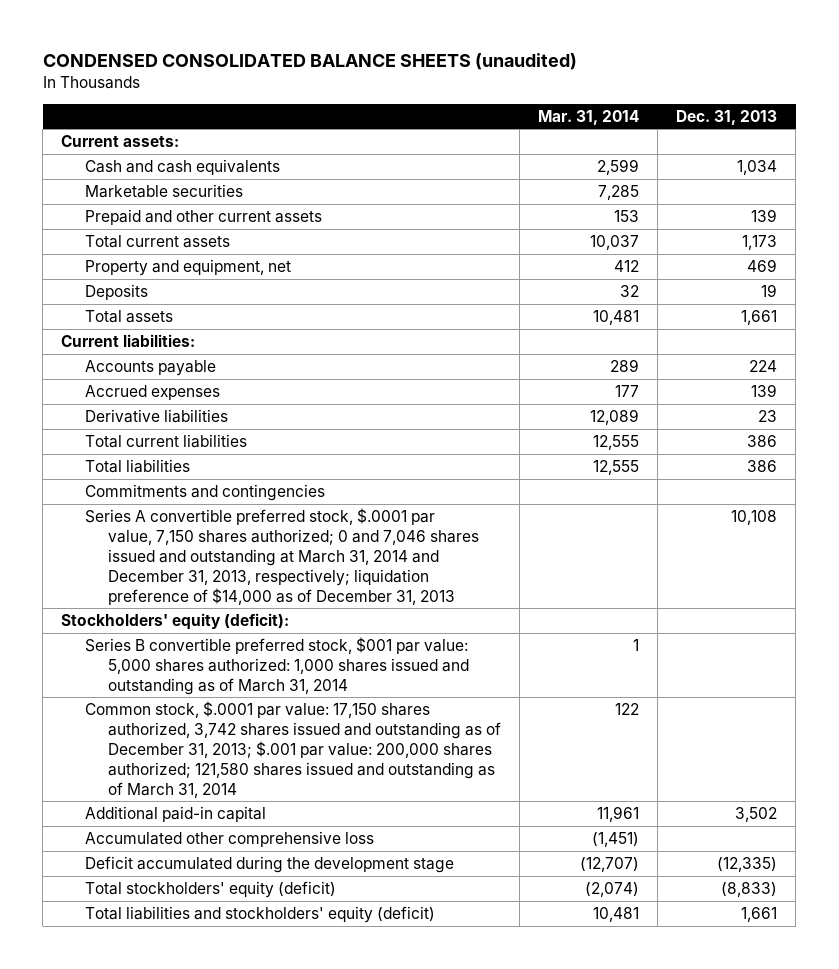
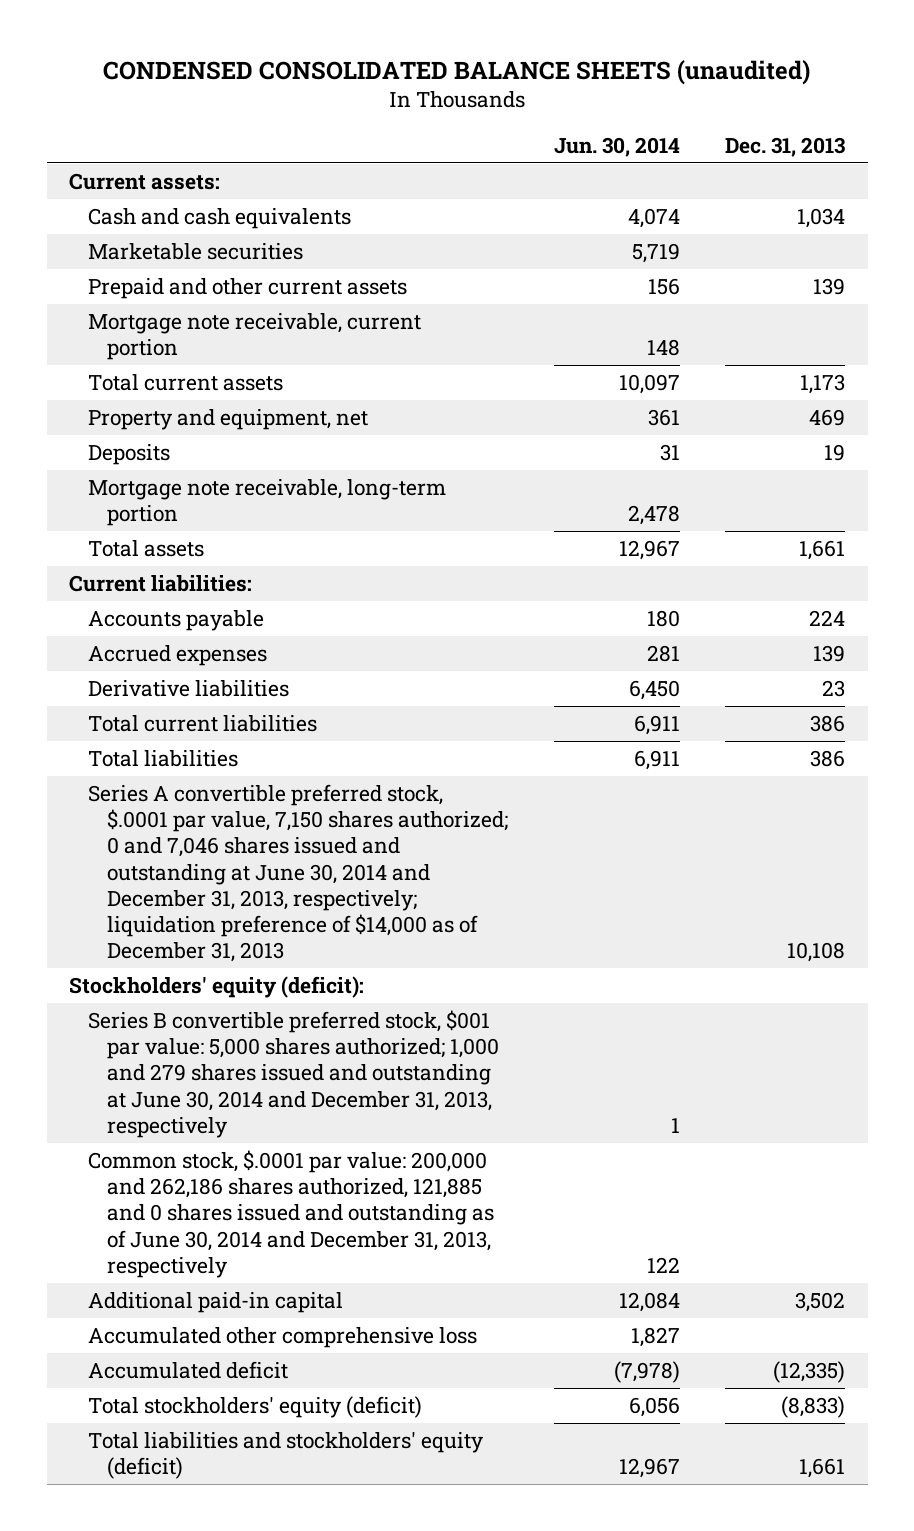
- | Mar. 31, 2014 | Dec. 31, 2013
+ | Jun. 30, 2014 | Dec. 31, 2013
+ Mortgage note receivable, current portion | 148 |
+ Mortgage note receivable, long-term portion | 2,478 |
- Commitments and contingencies
- Series A convertible preferred stock, $.0001 par value, 7,150 shares authorized; 0 and 7,046 shares issued and outstanding at March 31, 2014 and December 31, 2013, respectively; liquidation preference of $14,000 as of December 31, 2013 | | 10,108
+ Series A convertible preferred stock, $.0001 par value, 7,150 shares authorized; 0 and 7,046 shares issued and outstanding at June 30, 2014 and December 31, 2013, respectively; liquidation preference of $14,000 as of December 31, 2013 | | 10,108
- Series B convertible preferred stock, $001 par value: 5,000 shares authorized: 1,000 shares issued and outstanding as of March 31, 2014 | 1 |
- Common stock, $.0001 par value: 17,150 shares authorized, 3,742 shares issued and outstanding as of December 31, 2013; $.001 par value: 200,000 shares authorized; 121,580 shares issued and outstanding as of March 31, 2014 | 122 |
+ Series B convertible preferred stock, $001 par value: 5,000 shares authorized; 1,000 and 279 shares issued and outstanding at June 30, 2014 and December 31, 2013, respectively | 1 |
+ Common stock, $.0001 par value: 200,000 and 262,186 shares authorized, 121,885 and 0 shares issued and outstanding as of June 30, 2014 and December 31, 2013, respectively | 122 |
- Deficit accumulated during the development stage | (12,707) | (12,335)
+ Accumulated deficit | (7,978) | (12,335)

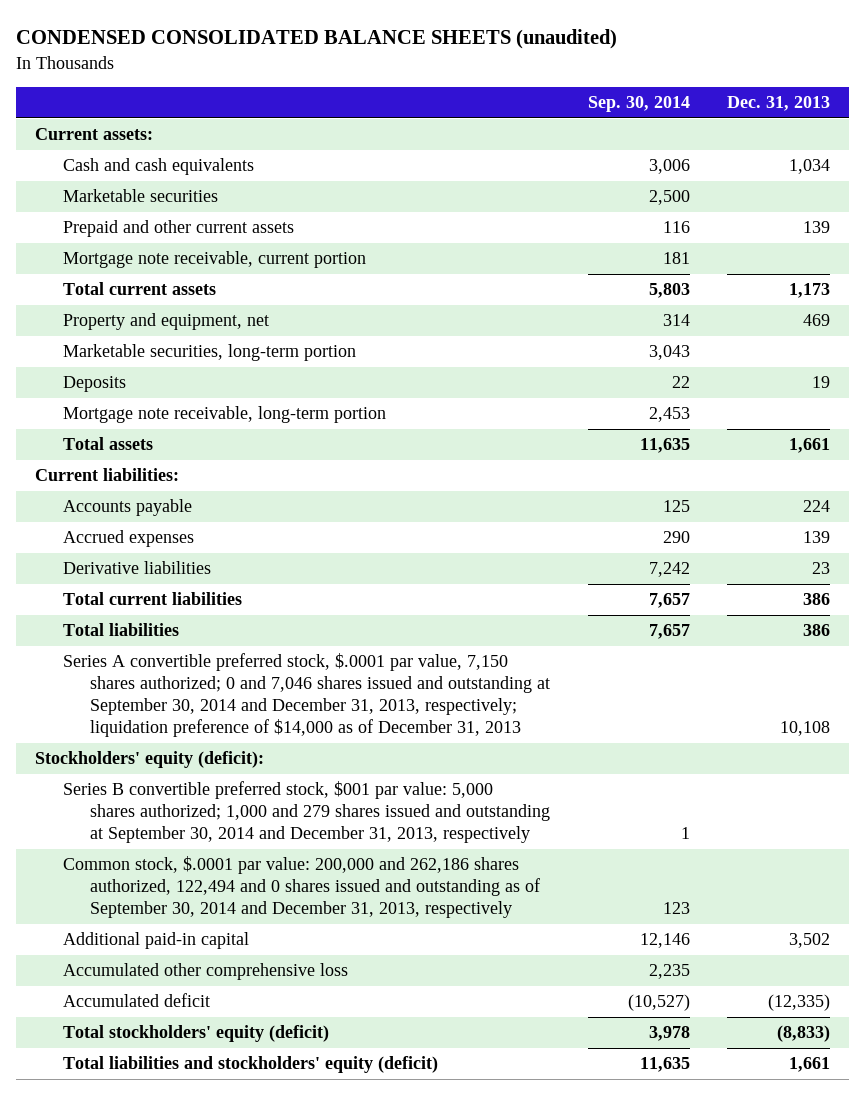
- | Jun. 30, 2014 | Dec. 31, 2013
+ | Sep. 30, 2014 | Dec. 31, 2013
+ Marketable securities, long-term portion | 3,043 |
- Series A convertible preferred stock, $.0001 par value, 7,150 shares authorized; 0 and 7,046 shares issued and outstanding at June 30, 2014 and December 31, 2013, respectively; liquidation preference of $14,000 as of December 31, 2013 | | 10,108
+ Series A convertible preferred stock, $.0001 par value, 7,150 shares authorized; 0 and 7,046 shares issued and outstanding at September 30, 2014 and December 31, 2013, respectively; liquidation preference of $14,000 as of December 31, 2013 | | 10,108
- Series B convertible preferred stock, $001 par value: 5,000 shares authorized; 1,000 and 279 shares issued and outstanding at June 30, 2014 and December 31, 2013, respectively | 1 |
- Common stock, $.0001 par value: 200,000 and 262,186 shares authorized, 121,885 and 0 shares issued and outstanding as of June 30, 2014 and December 31, 2013, respectively | 122 |
+ Series B convertible preferred stock, $001 par value: 5,000 shares authorized; 1,000 and 279 shares issued and outstanding at September 30, 2014 and December 31, 2013, respectively | 1 |
+ Common stock, $.0001 par value: 200,000 and 262,186 shares authorized, 122,494 and 0 shares issued and outstanding as of September 30, 2014 and December 31, 2013, respectively | 123 |

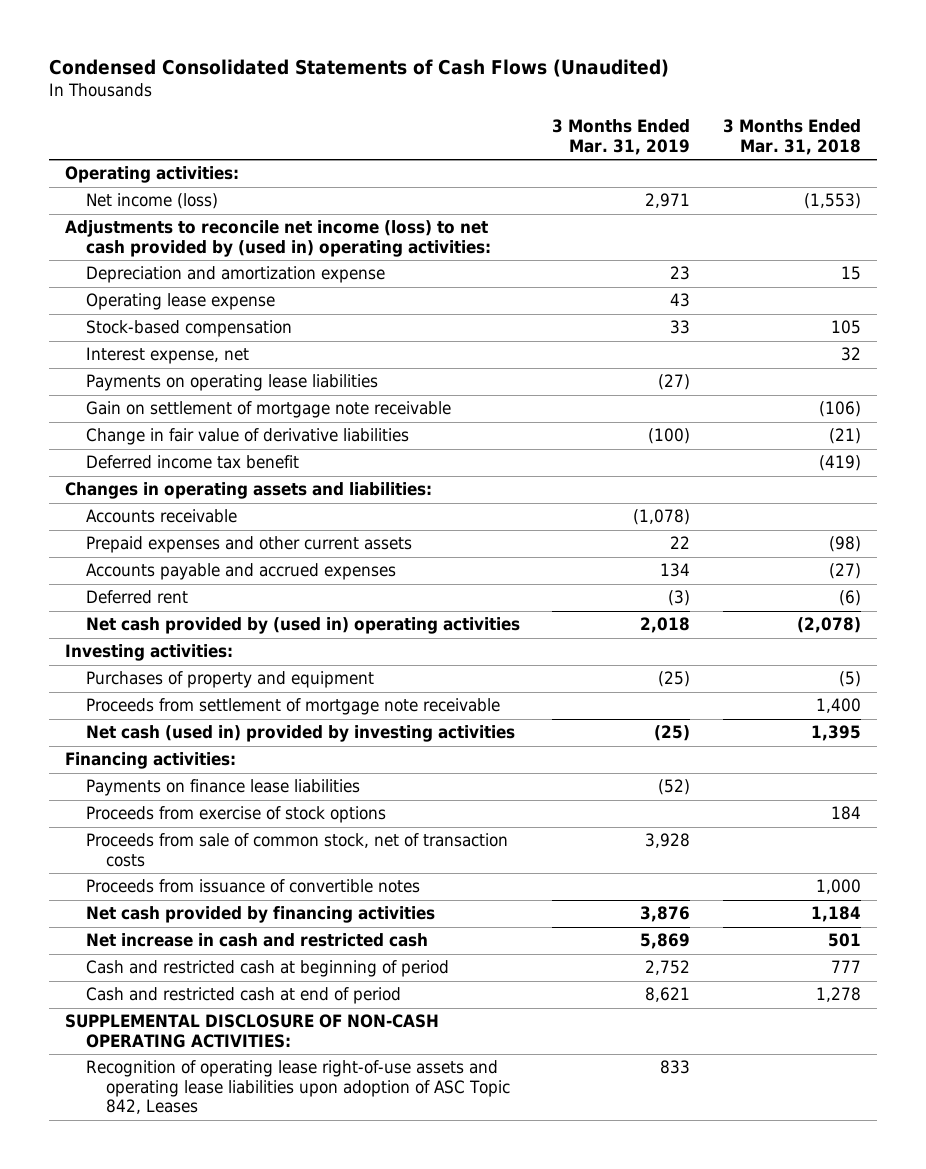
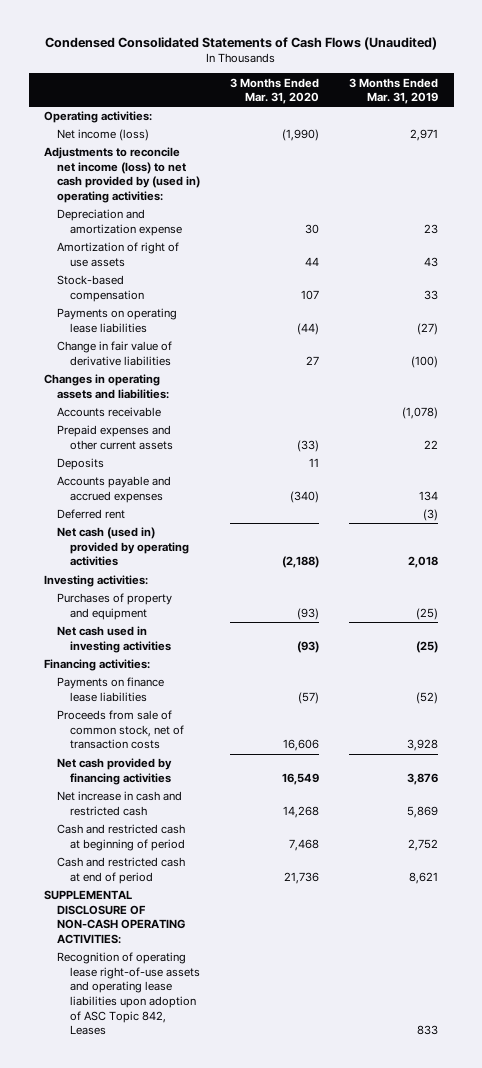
- | 3 Months Ended Mar. 31, 2019 | 3 Months Ended Mar. 31, 2018
+ | 3 Months Ended Mar. 31, 2020 | 3 Months Ended Mar. 31, 2019
- Operating lease expense | 43 |
+ Amortization of right of use assets | 44 | 43
- Interest expense, net | | 32
- Gain on settlement of mortgage note receivable | | (106)
- Deferred income tax benefit | | (419)
+ Deposits | 11 |
- Net cash provided by (used in) operating activities | 2,018 | (2,078)
+ Net cash (used in) provided by operating activities | (2,188) | 2,018
- Proceeds from settlement of mortgage note receivable | | 1,400
- Net cash (used in) provided by investing activities | (25) | 1,395
+ Net cash used in investing activities | (93) | (25)
- Proceeds from exercise of stock options | | 184
- Proceeds from issuance of convertible notes | | 1,000

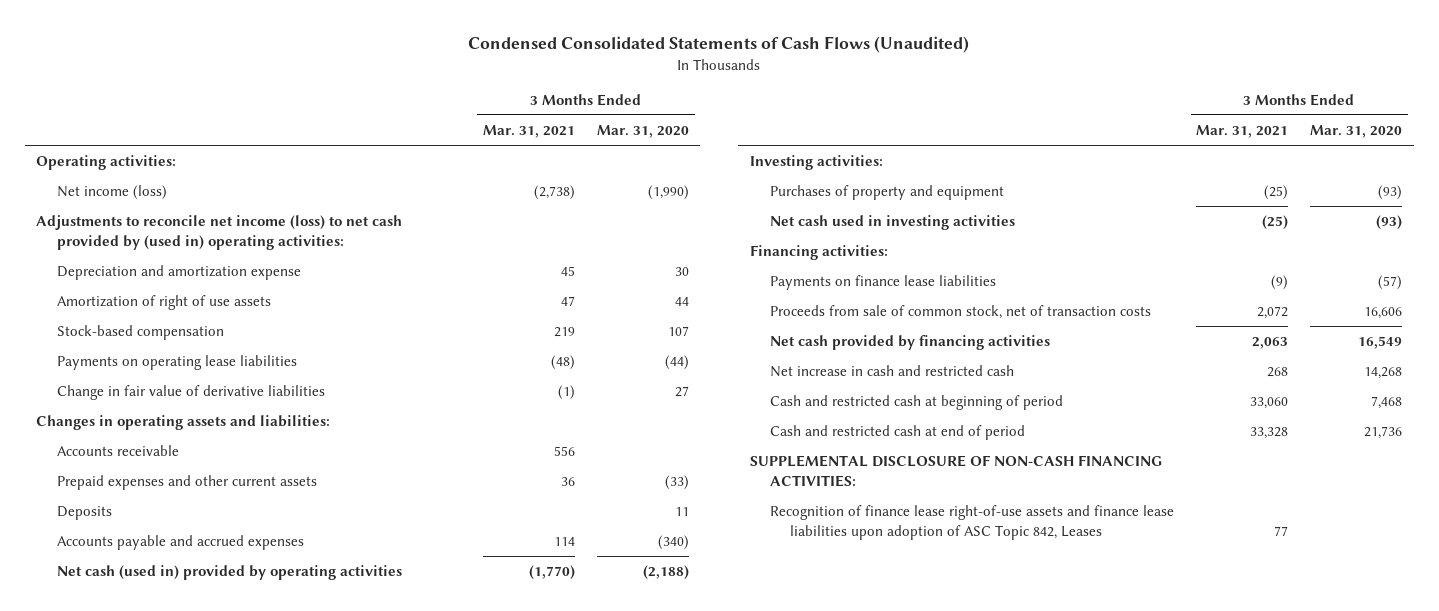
- | 3 Months Ended Mar. 31, 2020 | 3 Months Ended Mar. 31, 2019
+ | 3 Months Ended Mar. 31, 2021 | 3 Months Ended Mar. 31, 2020
- Deferred rent | | (3)
- SUPPLEMENTAL DISCLOSURE OF NON-CASH OPERATING ACTIVITIES:
- Recognition of operating lease right-of-use assets and operating lease liabilities upon adoption of ASC Topic 842, Leases | | 833
+ SUPPLEMENTAL DISCLOSURE OF NON-CASH FINANCING ACTIVITIES:
+ Recognition of finance lease right-of-use assets and finance lease liabilities upon adoption of ASC Topic 842, Leases | 77 |

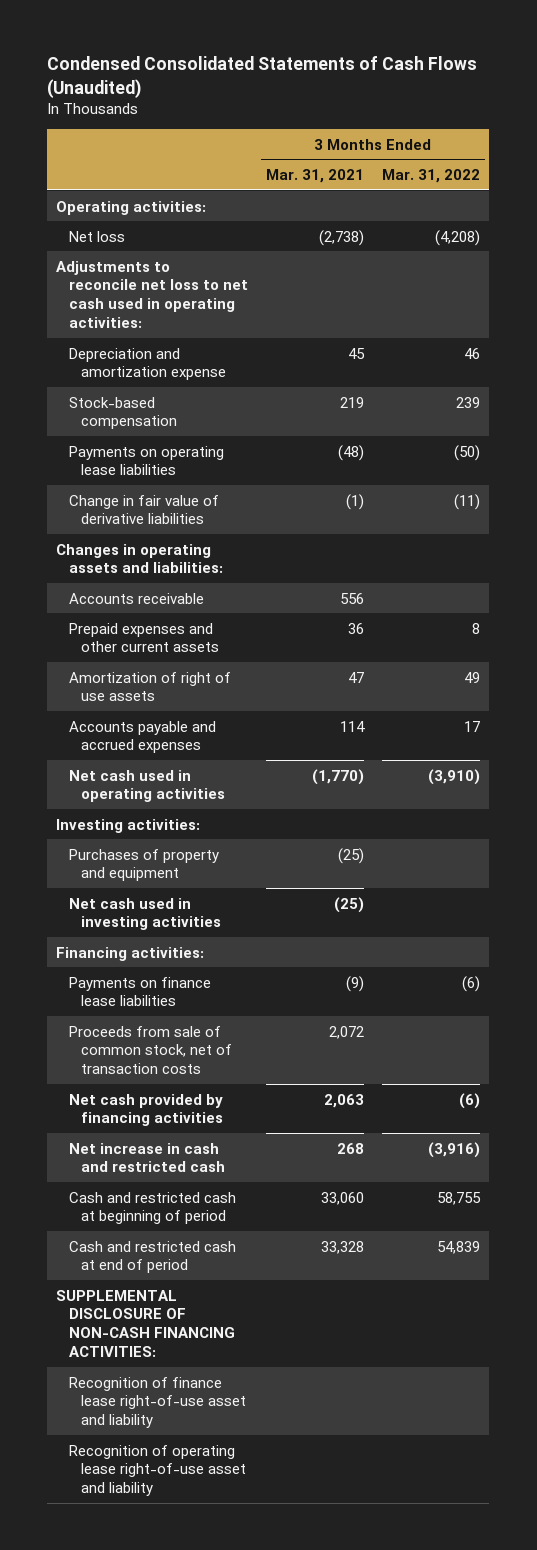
- | 3 Months Ended Mar. 31, 2021 | 3 Months Ended Mar. 31, 2020
+ | 3 Months Ended Mar. 31, 2021 | 3 Months Ended Mar. 31, 2022
- Net income (loss) | (2,738) | (1,990)
- Adjustments to reconcile net income (loss) to net cash provided by (used in) operating activities:
+ Net loss | (2,738) | (4,208)
+ Adjustments to reconcile net loss to net cash used in operating activities:
- Deposits | | 11
moved down: Amortization of right of use assets | 47 | 49
- Net cash (used in) provided by operating activities | (1,770) | (2,188)
+ Net cash used in operating activities | (1,770) | (3,910)
- Recognition of finance lease right-of-use assets and finance lease liabilities upon adoption of ASC Topic 842, Leases | 77 |
+ Recognition of finance lease right-of-use asset and liability
+ Recognition of operating lease right-of-use asset and liability

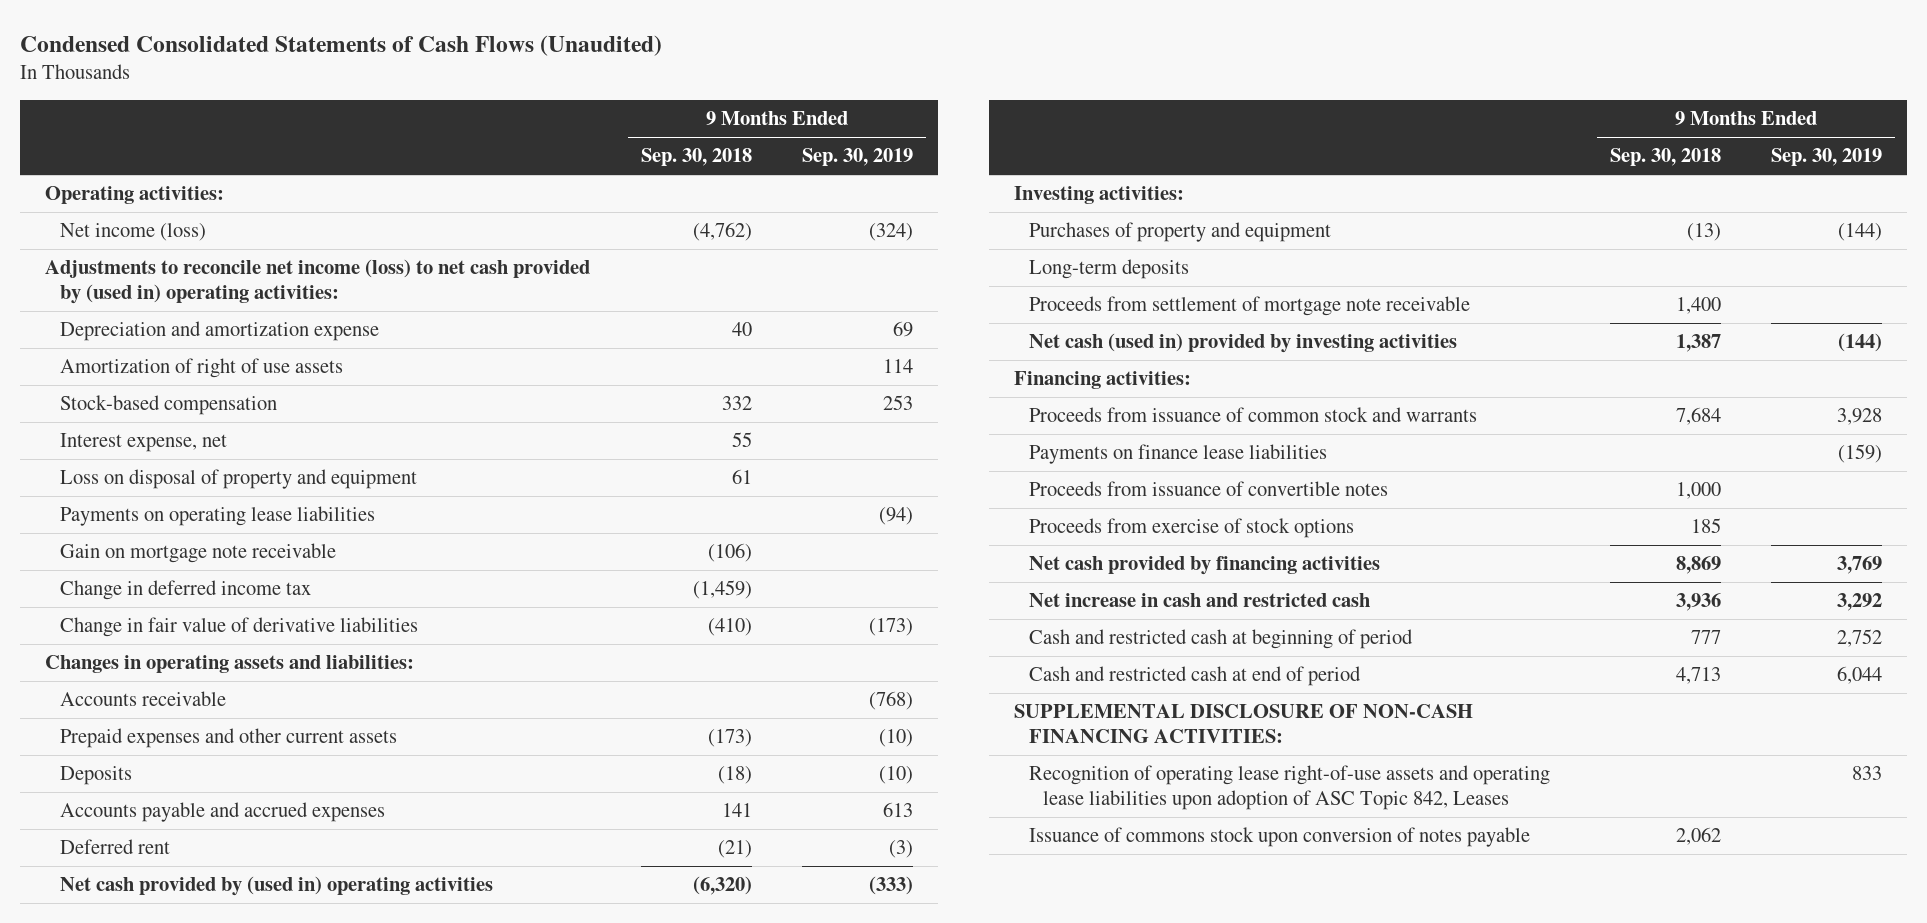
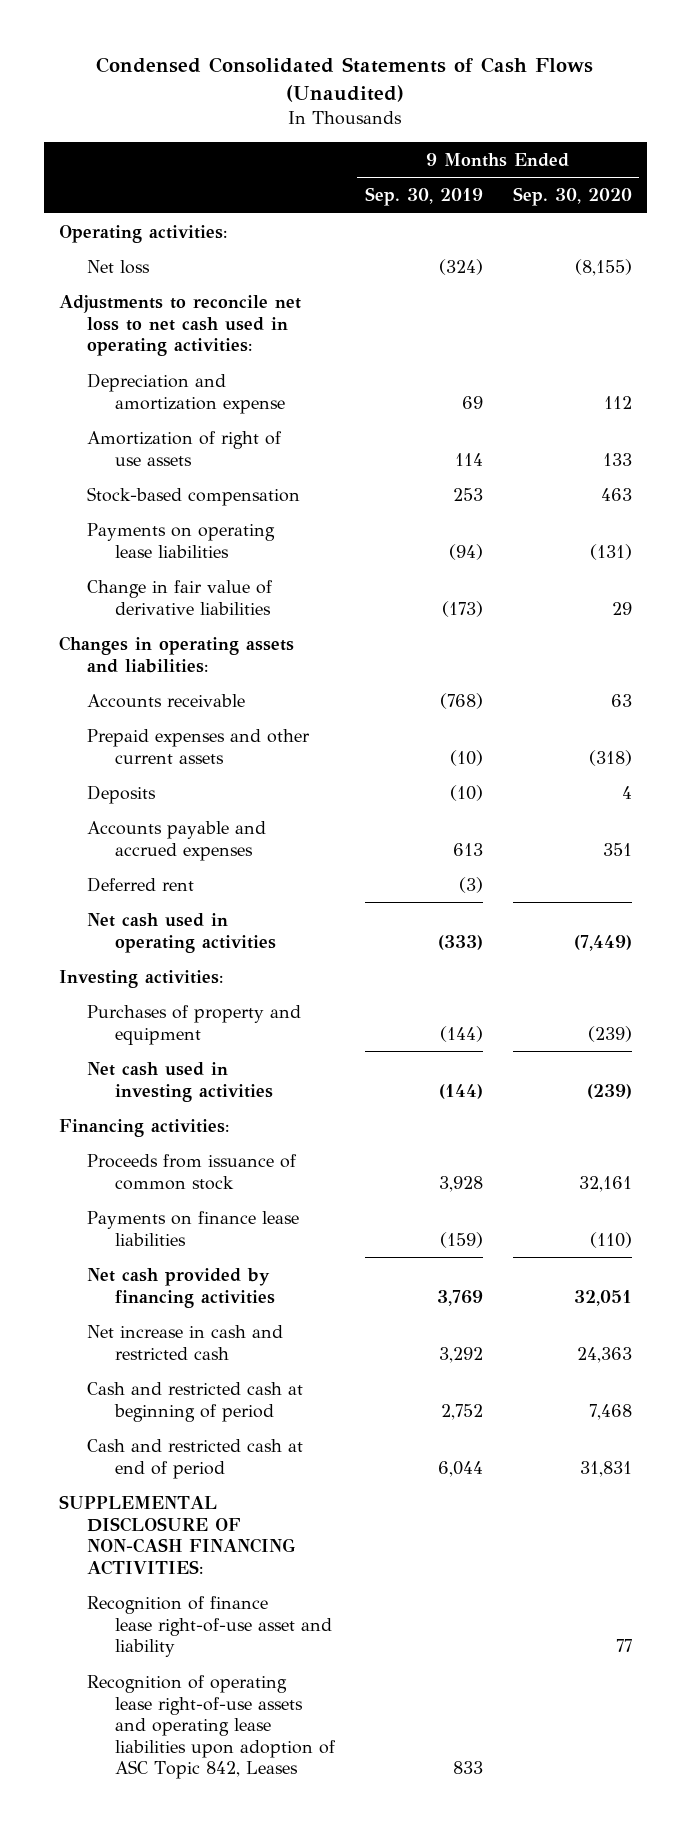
- | 9 Months Ended Sep. 30, 2018 | 9 Months Ended Sep. 30, 2019
+ | 9 Months Ended Sep. 30, 2019 | 9 Months Ended Sep. 30, 2020
- Net income (loss) | (4,762) | (324)
- Adjustments to reconcile net income (loss) to net cash provided by (used in) operating activities:
+ Net loss | (324) | (8,155)
+ Adjustments to reconcile net loss to net cash used in operating activities:
- Interest expense, net | 55 |
- Loss on disposal of property and equipment | 61 |
- Gain on mortgage note receivable | (106) |
- Change in deferred income tax | (1,459) |
- Net cash provided by (used in) operating activities | (6,320) | (333)
+ Net cash used in operating activities | (333) | (7,449)
- Long-term deposits
- Proceeds from settlement of mortgage note receivable | 1,400 |
- Net cash (used in) provided by investing activities | 1,387 | (144)
+ Net cash used in investing activities | (144) | (239)
- Proceeds from issuance of common stock and warrants | 7,684 | 3,928
+ Proceeds from issuance of common stock | 3,928 | 32,161
- Proceeds from issuance of convertible notes | 1,000 |
- Proceeds from exercise of stock options | 185 |
+ Recognition of finance lease right-of-use asset and liability | | 77
- Issuance of commons stock upon conversion of notes payable | 2,062 |

